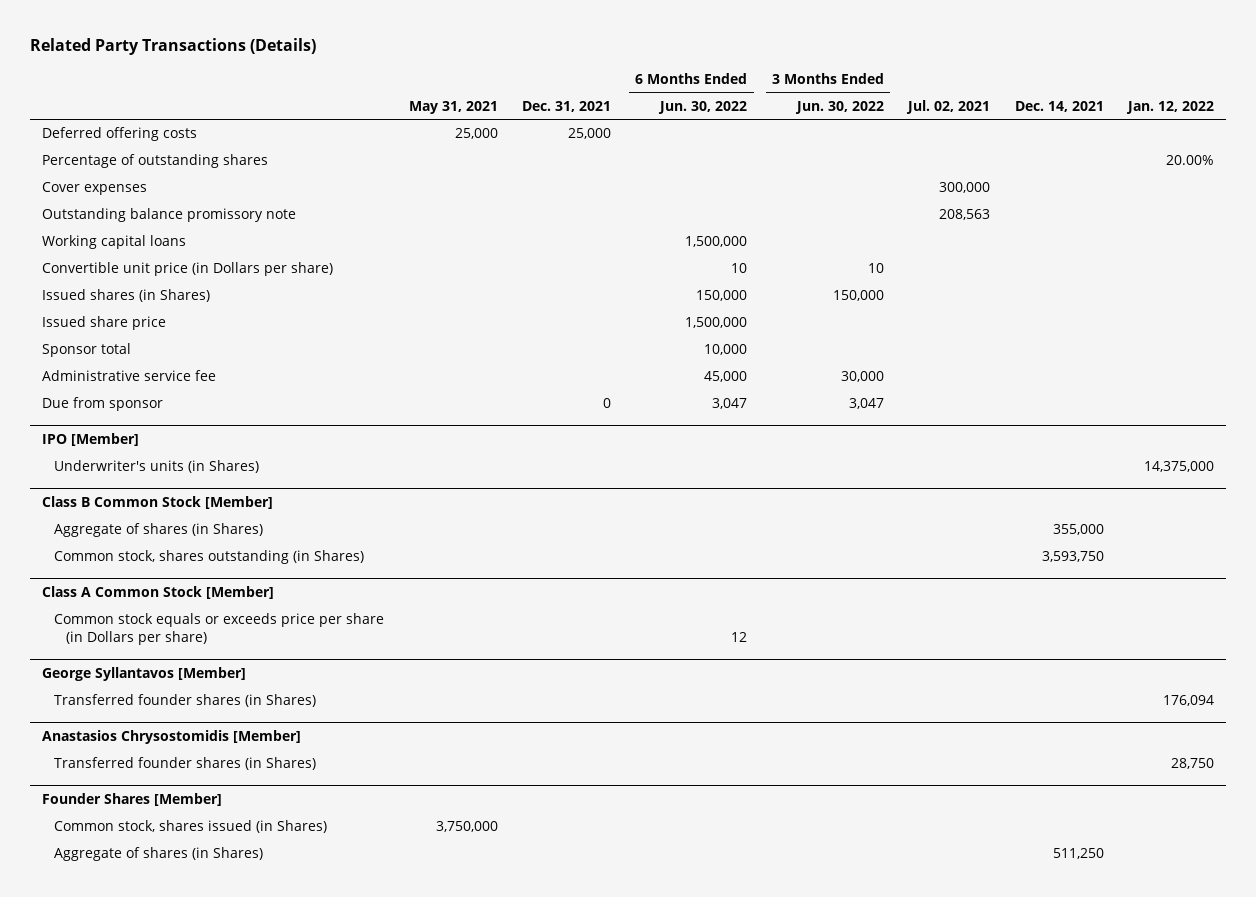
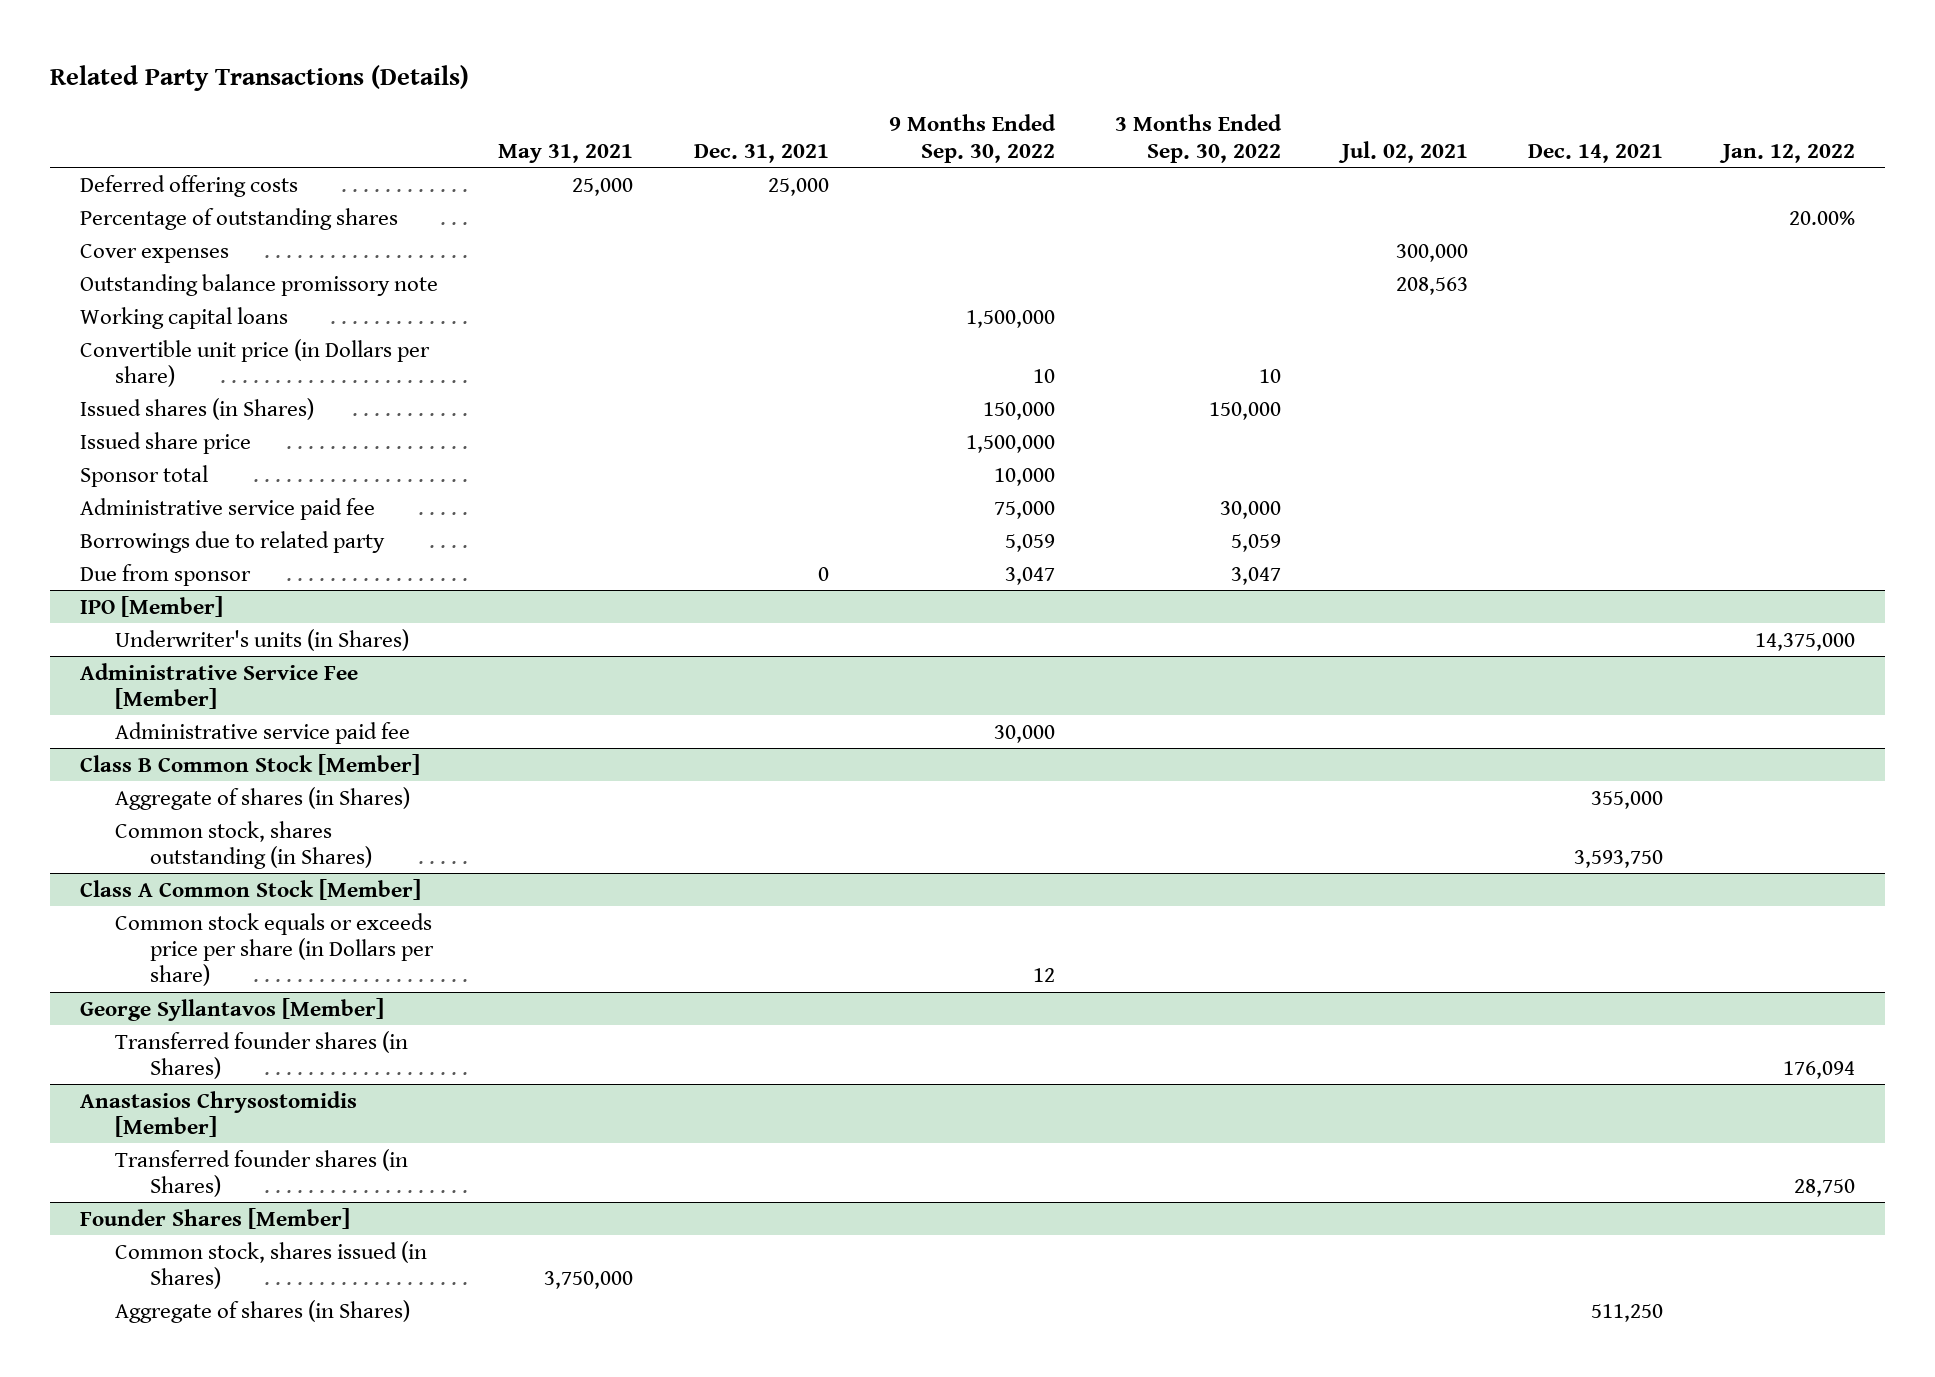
- | May 31, 2021 | Dec. 31, 2021 | 6 Months Ended Jun. 30, 2022 | 3 Months Ended Jun. 30, 2022 | Jul. 02, 2021 | Dec. 14, 2021 | Jan. 12, 2022
+ | May 31, 2021 | Dec. 31, 2021 | 9 Months Ended Sep. 30, 2022 | 3 Months Ended Sep. 30, 2022 | Jul. 02, 2021 | Dec. 14, 2021 | Jan. 12, 2022
- Administrative service fee | | | 45,000 | 30,000 | | |
+ Administrative service paid fee | | | 75,000 | 30,000 | | |
+ Borrowings due to related party | | | 5,059 | 5,059 | | |
+ Administrative Service Fee [Member]
+ Administrative service paid fee | | | 30,000 | | | |

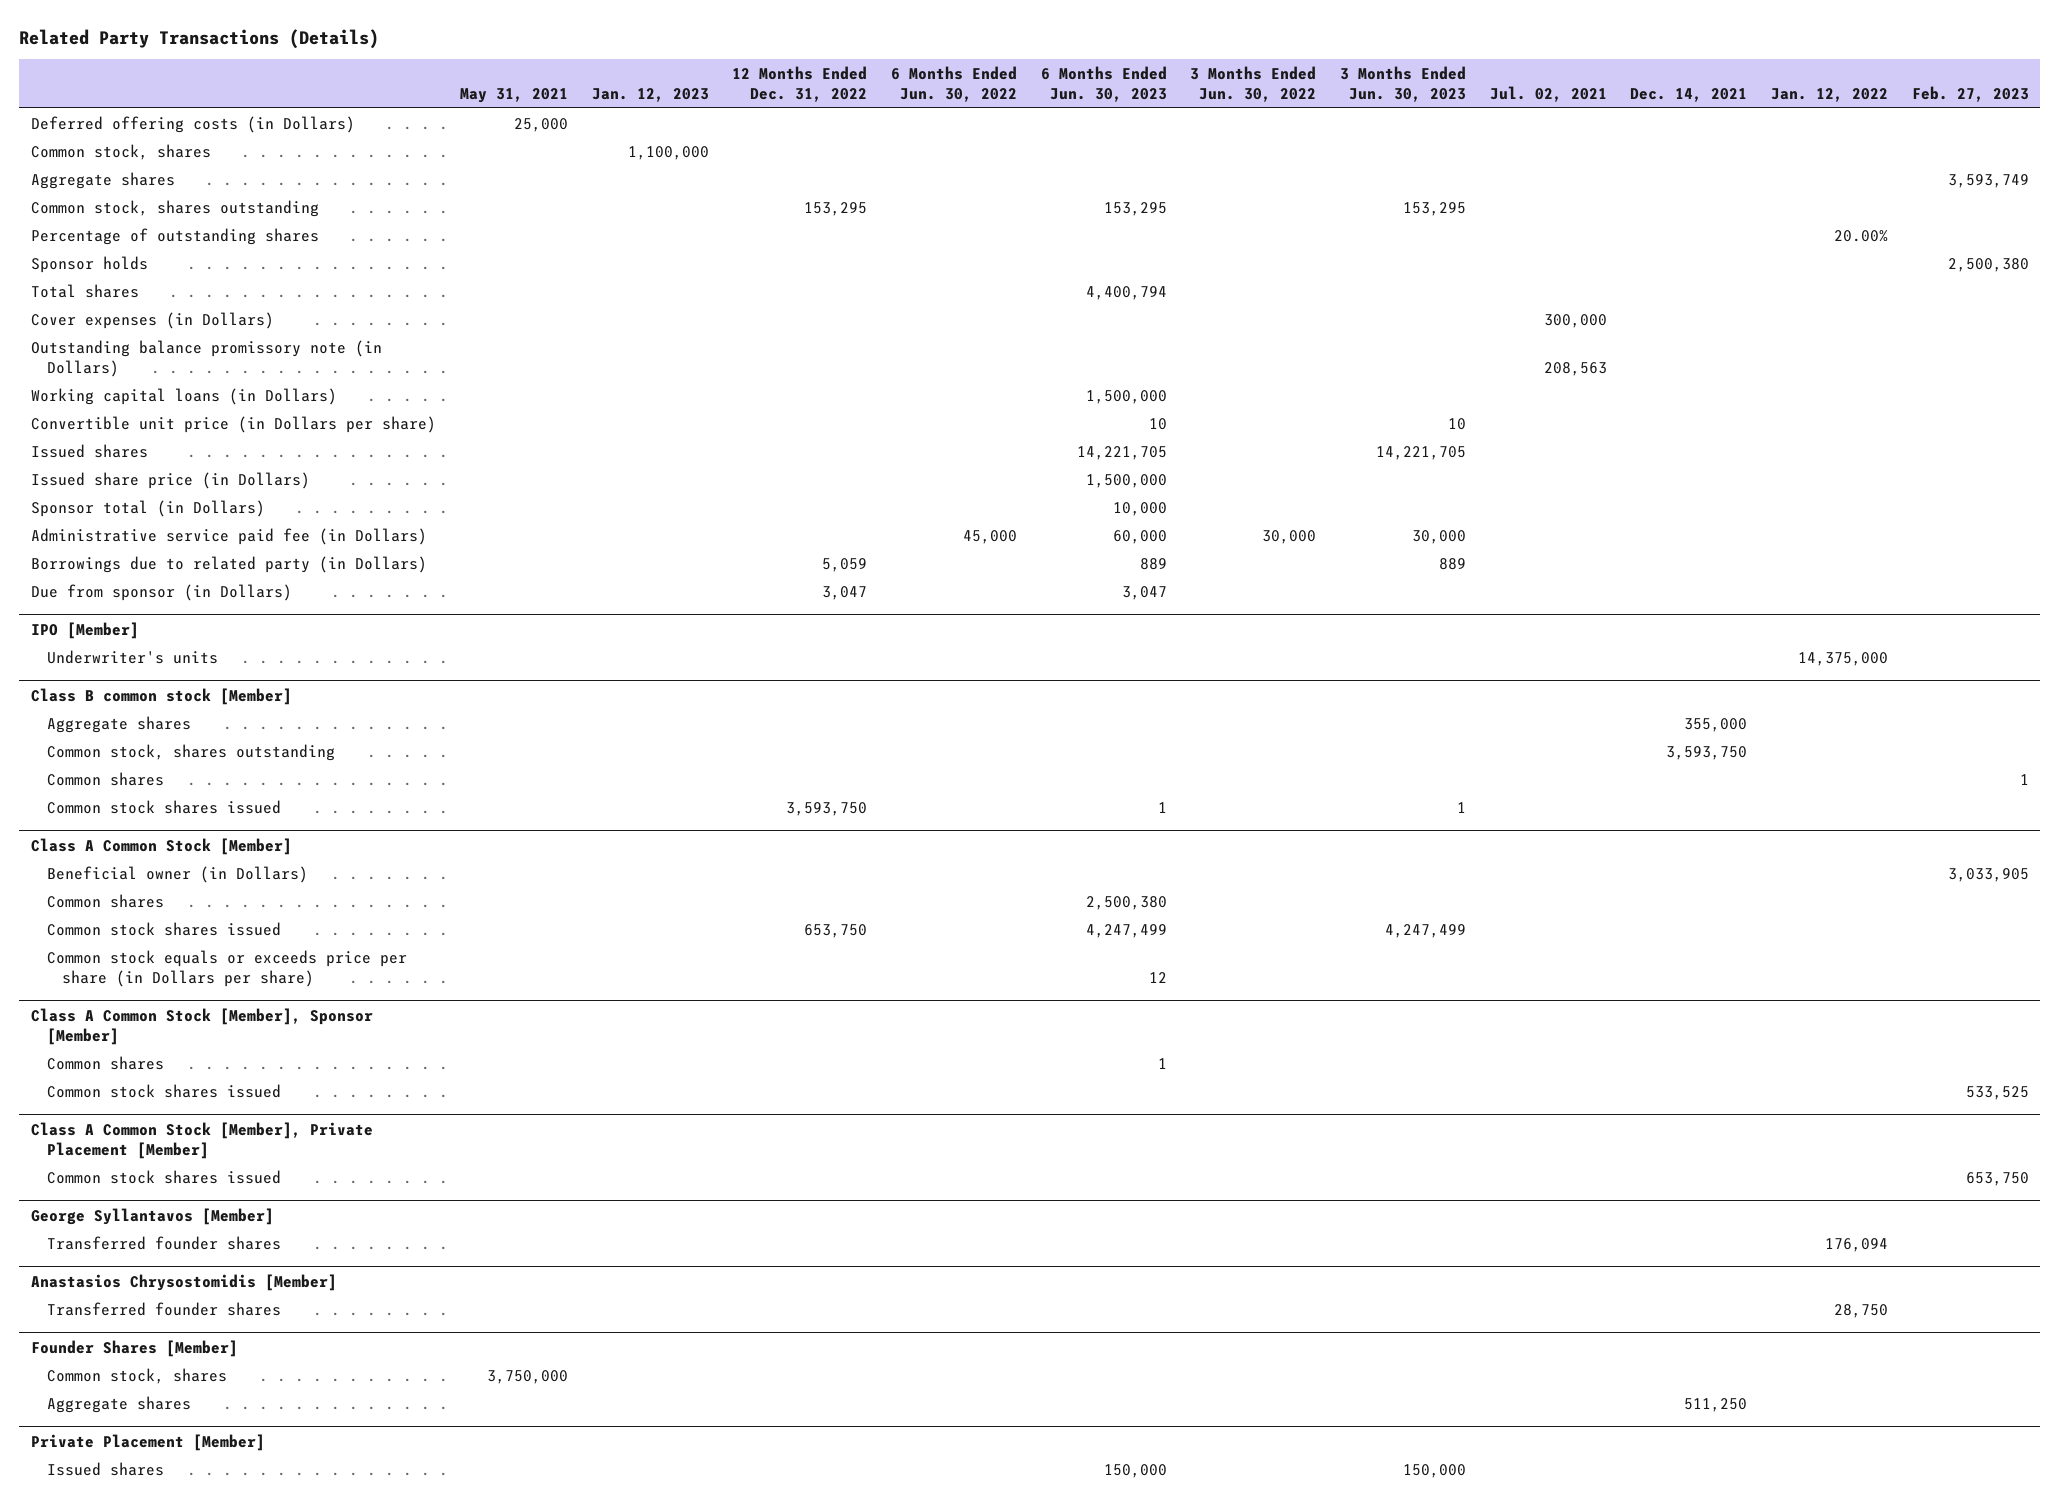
- | May 31, 2021 | Dec. 31, 2021 | 9 Months Ended Sep. 30, 2022 | 3 Months Ended Sep. 30, 2022 | Jul. 02, 2021 | Dec. 14, 2021 | Jan. 12, 2022
+ | May 31, 2021 | Jan. 12, 2023 | 12 Months Ended Dec. 31, 2022 | 6 Months Ended Jun. 30, 2022 | 6 Months Ended Jun. 30, 2023 | 3 Months Ended Jun. 30, 2022 | 3 Months Ended Jun. 30, 2023 | Jul. 02, 2021 | Dec. 14, 2021 | Jan. 12, 2022 | Feb. 27, 2023
- Deferred offering costs | 25,000 | 25,000 | | | | |
+ Deferred offering costs (in Dollars) | 25,000 | | | | | | | | | |
+ Common stock, shares | | 1,100,000 | | | | | | | | |
+ Aggregate shares | | | | | | | | | | | 3,593,749
+ Common stock, shares outstanding | | | 153,295 | | 153,295 | | 153,295 | | | |
- Cover expenses | | | | | 300,000 | |
- Outstanding balance promissory note | | | | | 208,563 | |
- Working capital loans | | | 1,500,000 | | | |
+ Sponsor holds | | | | | | | | | | | 2,500,380
+ Total shares | | | | | 4,400,794 | | | | | |
+ Cover expenses (in Dollars) | | | | | | | | 300,000 | | |
+ Outstanding balance promissory note (in Dollars) | | | | | | | | 208,563 | | |
+ Working capital loans (in Dollars) | | | | | 1,500,000 | | | | | |
- Issued shares (in Shares) | | | 150,000 | 150,000 | | |
- Issued share price | | | 1,500,000 | | | |
- Sponsor total | | | 10,000 | | | |
- Administrative service paid fee | | | 75,000 | 30,000 | | |
- Borrowings due to related party | | | 5,059 | 5,059 | | |
- Due from sponsor | | 0 | 3,047 | 3,047 | | |
+ Issued shares | | | | | 14,221,705 | | 14,221,705 | | | |
+ Issued share price (in Dollars) | | | | | 1,500,000 | | | | | |
+ Sponsor total (in Dollars) | | | | | 10,000 | | | | | |
+ Administrative service paid fee (in Dollars) | | | | 45,000 | 60,000 | 30,000 | 30,000 | | | |
+ Borrowings due to related party (in Dollars) | | | 5,059 | | 889 | | 889 | | | |
+ Due from sponsor (in Dollars) | | | 3,047 | | 3,047 | | | | | |
@ IPO [Member]
- Underwriter's units (in Shares) | | | | | | | 14,375,000
- Administrative Service Fee [Member]
- Administrative service paid fee | | | 30,000 | | | |
- Class B Common Stock [Member]
- Aggregate of shares (in Shares) | | | | | | 355,000 |
- Common stock, shares outstanding (in Shares) | | | | | | 3,593,750 |
@ IPO [Member]
+ Underwriter's units | | | | | | | | | | 14,375,000 |
+ Class B common stock [Member]
+ Aggregate shares | | | | | | | | | 355,000 | |
+ Common stock, shares outstanding | | | | | | | | | 3,593,750 | |
+ Common shares | | | | | | | | | | | 1
+ Common stock shares issued | | | 3,593,750 | | 1 | | 1 | | | |
@ Class A Common Stock [Member]
+ Beneficial owner (in Dollars) | | | | | | | | | | | 3,033,905
+ Common shares | | | | | 2,500,380 | | | | | |
+ Common stock shares issued | | | 653,750 | | 4,247,499 | | 4,247,499 | | | |
+ Class A Common Stock [Member], Sponsor [Member]
+ Common shares | | | | | 1 | | | | | |
+ Common stock shares issued | | | | | | | | | | | 533,525
+ Class A Common Stock [Member], Private Placement [Member]
+ Common stock shares issued | | | | | | | | | | | 653,750
@ George Syllantavos [Member]
- Transferred founder shares (in Shares) | | | | | | | 176,094
+ Transferred founder shares | | | | | | | | | | 176,094 |
@ Anastasios Chrysostomidis [Member]
- Transferred founder shares (in Shares) | | | | | | | 28,750
+ Transferred founder shares | | | | | | | | | | 28,750 |
@ Founder Shares [Member]
- Common stock, shares issued (in Shares) | 3,750,000 | | | | | |
- Aggregate of shares (in Shares) | | | | | | 511,250 |
+ Common stock, shares | 3,750,000 | | | | | | | | | |
+ Aggregate shares | | | | | | | | | 511,250 | |
+ Private Placement [Member]
+ Issued shares | | | | | 150,000 | | 150,000 | | | |

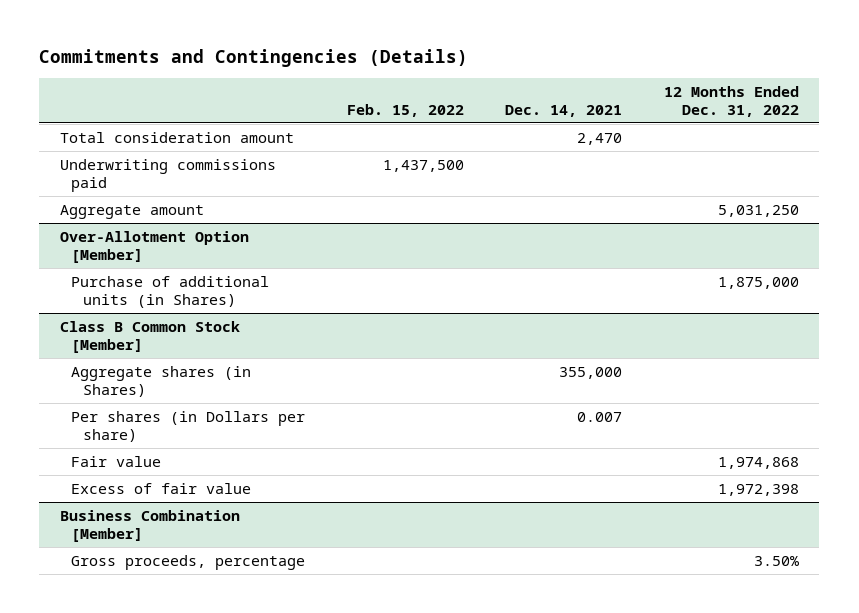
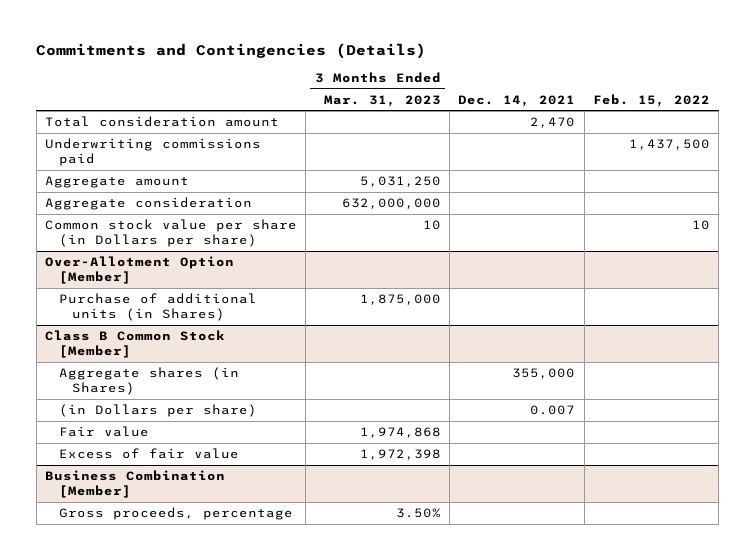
- | Feb. 15, 2022 | Dec. 14, 2021 | 12 Months Ended Dec. 31, 2022
+ | 3 Months Ended Mar. 31, 2023 | Dec. 14, 2021 | Feb. 15, 2022
+ Aggregate consideration | 632,000,000 | |
+ Common stock value per share (in Dollars per share) | 10 | | 10
@ Class B Common Stock [Member]
- Per shares (in Dollars per share) | | 0.007 |
+ (in Dollars per share) | | 0.007 |

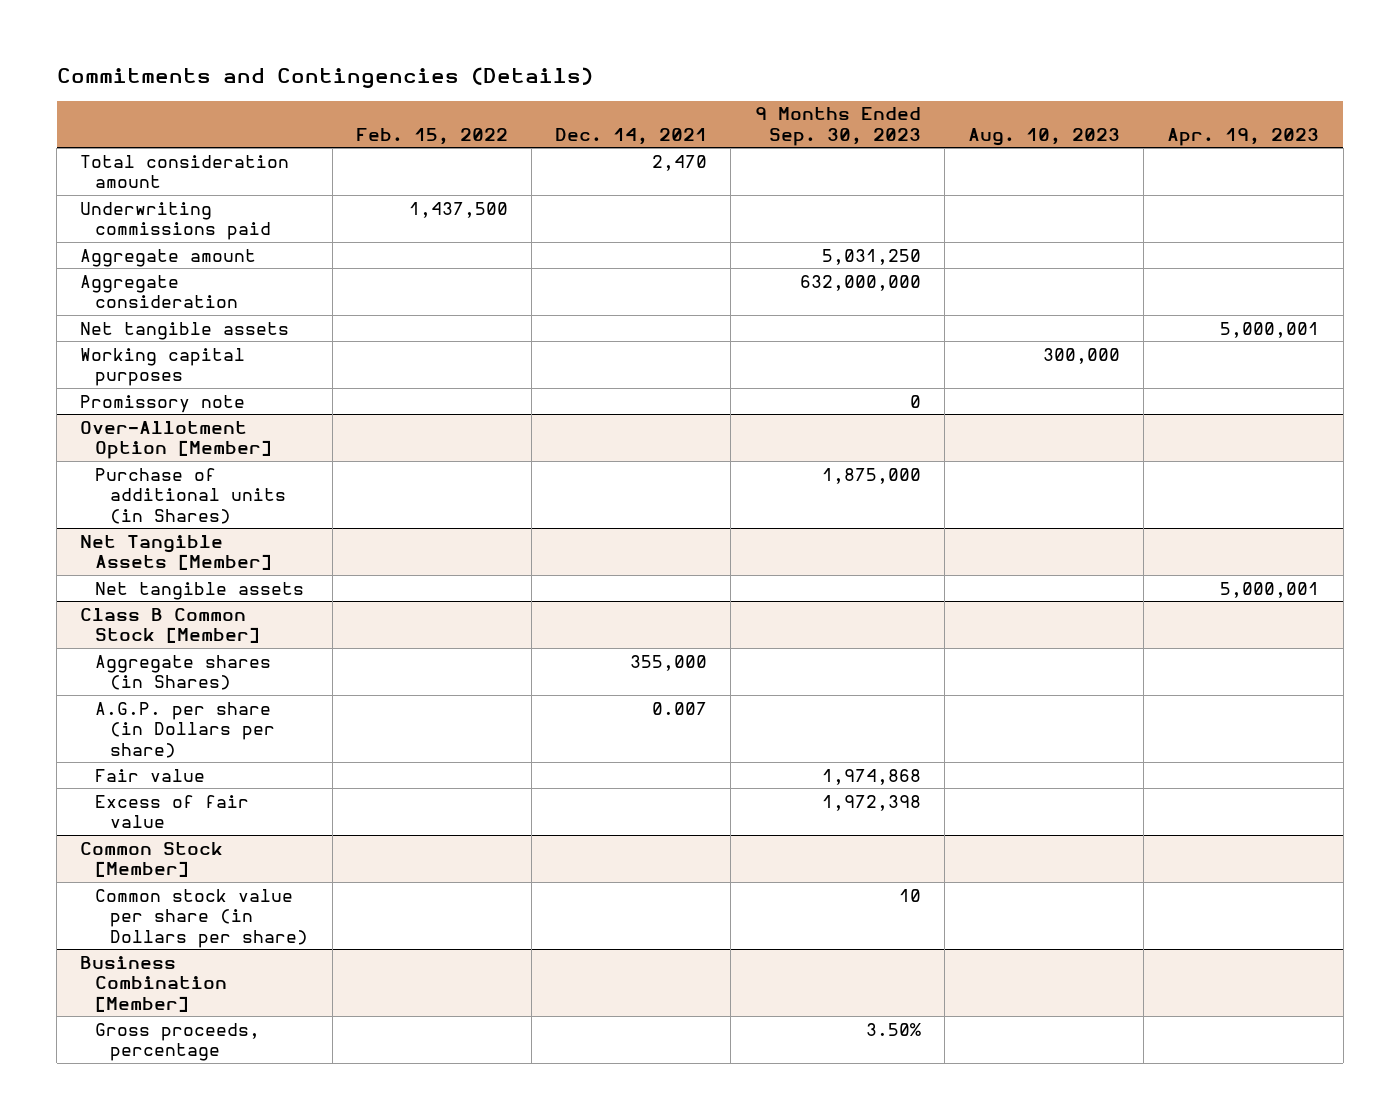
- | 3 Months Ended Mar. 31, 2023 | Dec. 14, 2021 | Feb. 15, 2022
+ | Feb. 15, 2022 | Dec. 14, 2021 | 9 Months Ended Sep. 30, 2023 | Aug. 10, 2023 | Apr. 19, 2023
- Common stock value per share (in Dollars per share) | 10 | | 10
+ Net tangible assets | | | | | 5,000,001
+ Working capital purposes | | | | 300,000 |
+ Promissory note | | | 0 | |
+ Net Tangible Assets [Member]
+ Net tangible assets | | | | | 5,000,001
@ Class B Common Stock [Member]
- (in Dollars per share) | | 0.007 |
+ A.G.P. per share (in Dollars per share) | | 0.007 | | |
+ Common Stock [Member]
+ Common stock value per share (in Dollars per share) | | | 10 | |

